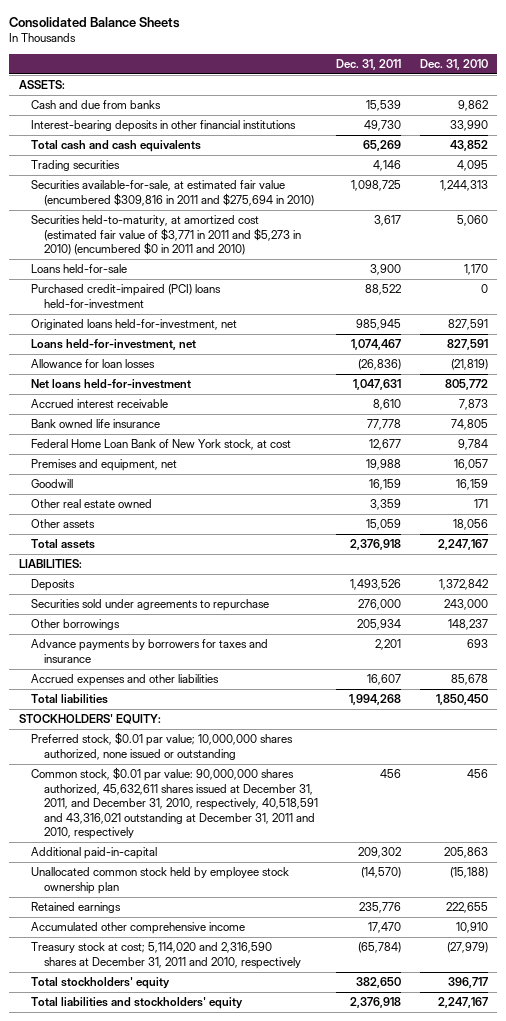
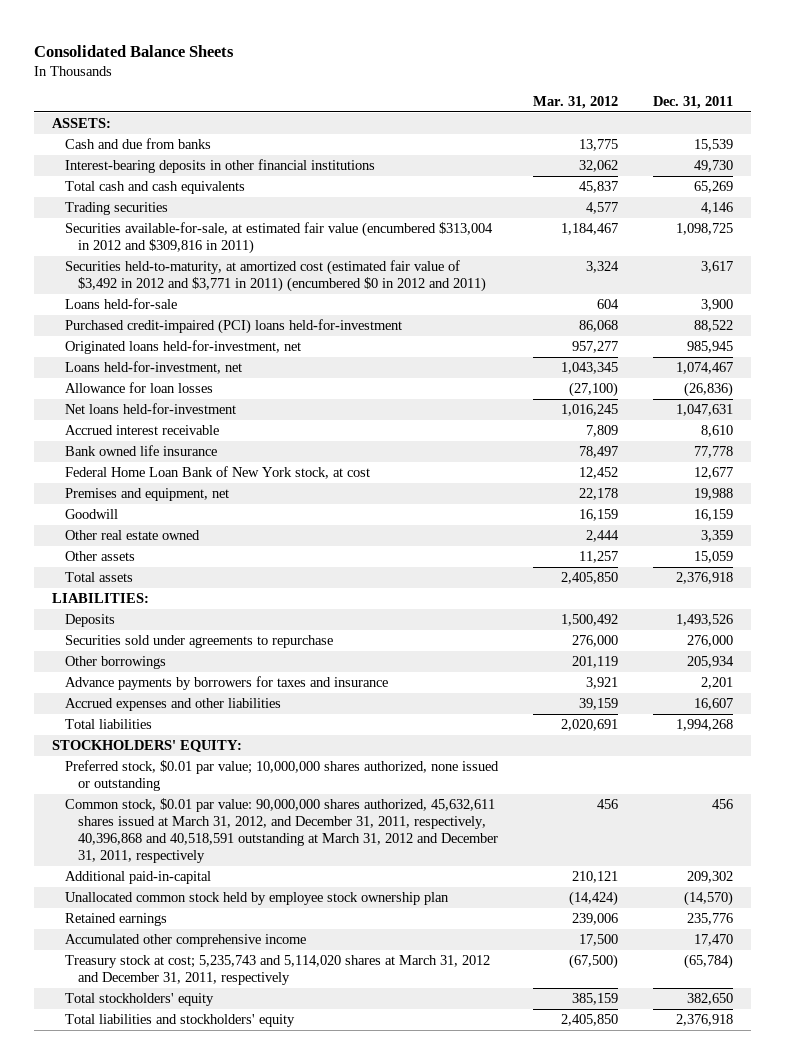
- | Dec. 31, 2011 | Dec. 31, 2010
+ | Mar. 31, 2012 | Dec. 31, 2011
- Securities available-for-sale, at estimated fair value (encumbered $309,816 in 2011 and $275,694 in 2010) | 1,098,725 | 1,244,313
- Securities held-to-maturity, at amortized cost (estimated fair value of $3,771 in 2011 and $5,273 in 2010) (encumbered $0 in 2011 and 2010) | 3,617 | 5,060
+ Securities available-for-sale, at estimated fair value (encumbered $313,004 in 2012 and $309,816 in 2011) | 1,184,467 | 1,098,725
+ Securities held-to-maturity, at amortized cost (estimated fair value of $3,492 in 2012 and $3,771 in 2011) (encumbered $0 in 2012 and 2011) | 3,324 | 3,617
- Common stock, $0.01 par value: 90,000,000 shares authorized, 45,632,611 shares issued at December 31, 2011, and December 31, 2010, respectively, 40,518,591 and 43,316,021 outstanding at December 31, 2011 and 2010, respectively | 456 | 456
+ Common stock, $0.01 par value: 90,000,000 shares authorized, 45,632,611 shares issued at March 31, 2012, and December 31, 2011, respectively, 40,396,868 and 40,518,591 outstanding at March 31, 2012 and December 31, 2011, respectively | 456 | 456
- Treasury stock at cost; 5,114,020 and 2,316,590 shares at December 31, 2011 and 2010, respectively | (65,784) | (27,979)
+ Treasury stock at cost; 5,235,743 and 5,114,020 shares at March 31, 2012 and December 31, 2011, respectively | (67,500) | (65,784)

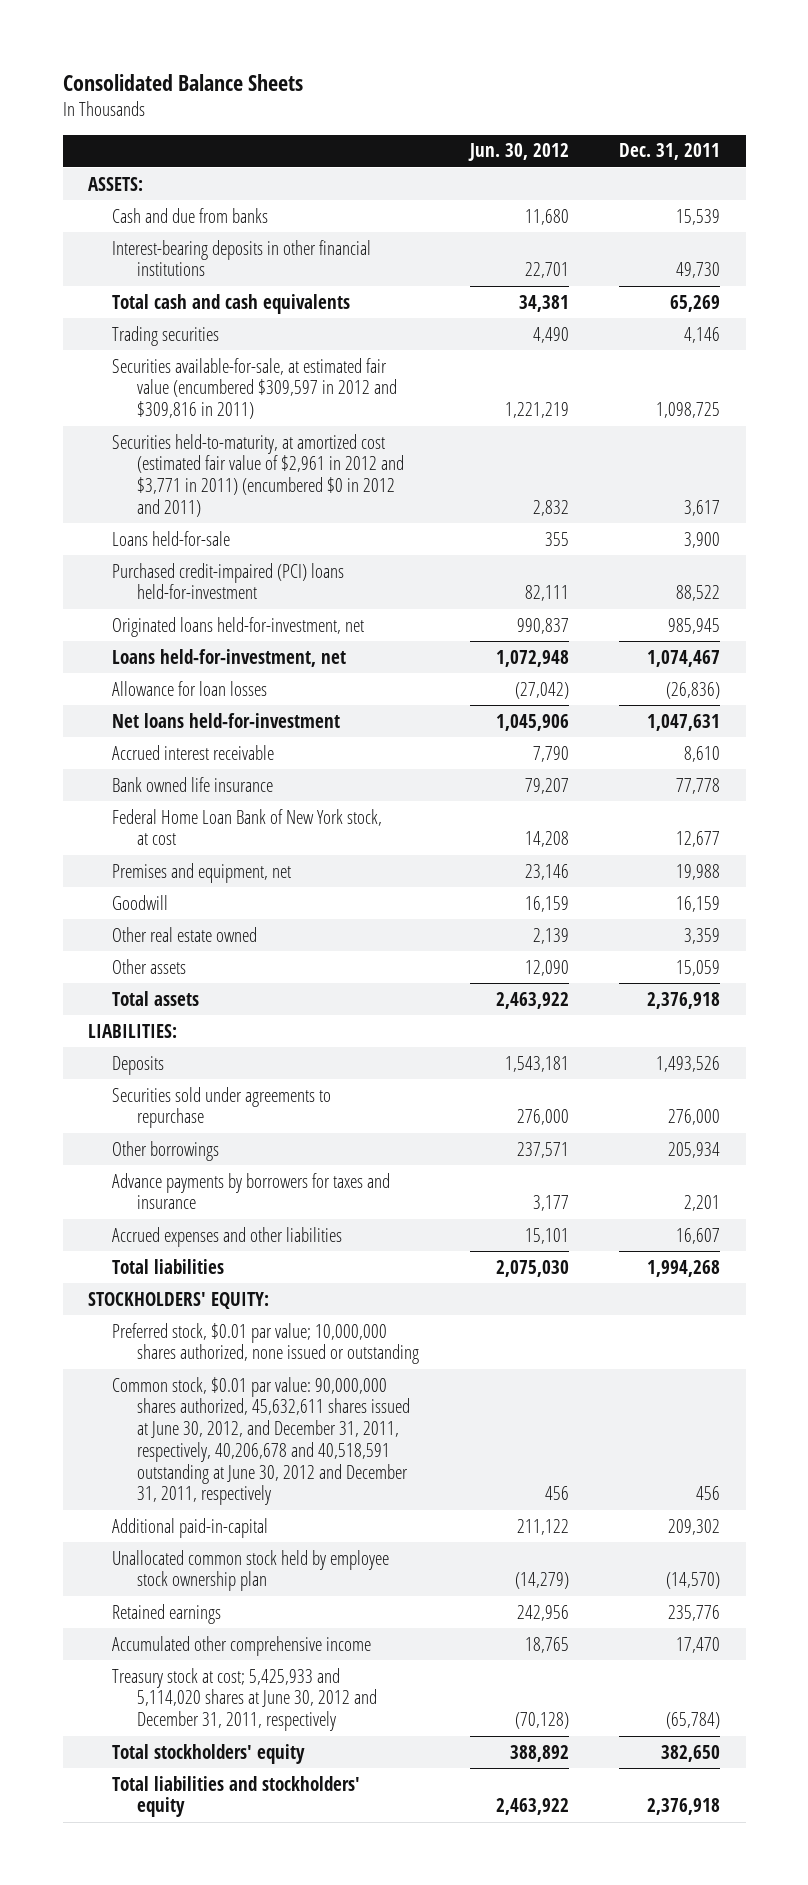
- | Mar. 31, 2012 | Dec. 31, 2011
+ | Jun. 30, 2012 | Dec. 31, 2011
- Securities available-for-sale, at estimated fair value (encumbered $313,004 in 2012 and $309,816 in 2011) | 1,184,467 | 1,098,725
- Securities held-to-maturity, at amortized cost (estimated fair value of $3,492 in 2012 and $3,771 in 2011) (encumbered $0 in 2012 and 2011) | 3,324 | 3,617
+ Securities available-for-sale, at estimated fair value (encumbered $309,597 in 2012 and $309,816 in 2011) | 1,221,219 | 1,098,725
+ Securities held-to-maturity, at amortized cost (estimated fair value of $2,961 in 2012 and $3,771 in 2011) (encumbered $0 in 2012 and 2011) | 2,832 | 3,617
- Common stock, $0.01 par value: 90,000,000 shares authorized, 45,632,611 shares issued at March 31, 2012, and December 31, 2011, respectively, 40,396,868 and 40,518,591 outstanding at March 31, 2012 and December 31, 2011, respectively | 456 | 456
+ Common stock, $0.01 par value: 90,000,000 shares authorized, 45,632,611 shares issued at June 30, 2012, and December 31, 2011, respectively, 40,206,678 and 40,518,591 outstanding at June 30, 2012 and December 31, 2011, respectively | 456 | 456
- Treasury stock at cost; 5,235,743 and 5,114,020 shares at March 31, 2012 and December 31, 2011, respectively | (67,500) | (65,784)
+ Treasury stock at cost; 5,425,933 and 5,114,020 shares at June 30, 2012 and December 31, 2011, respectively | (70,128) | (65,784)

